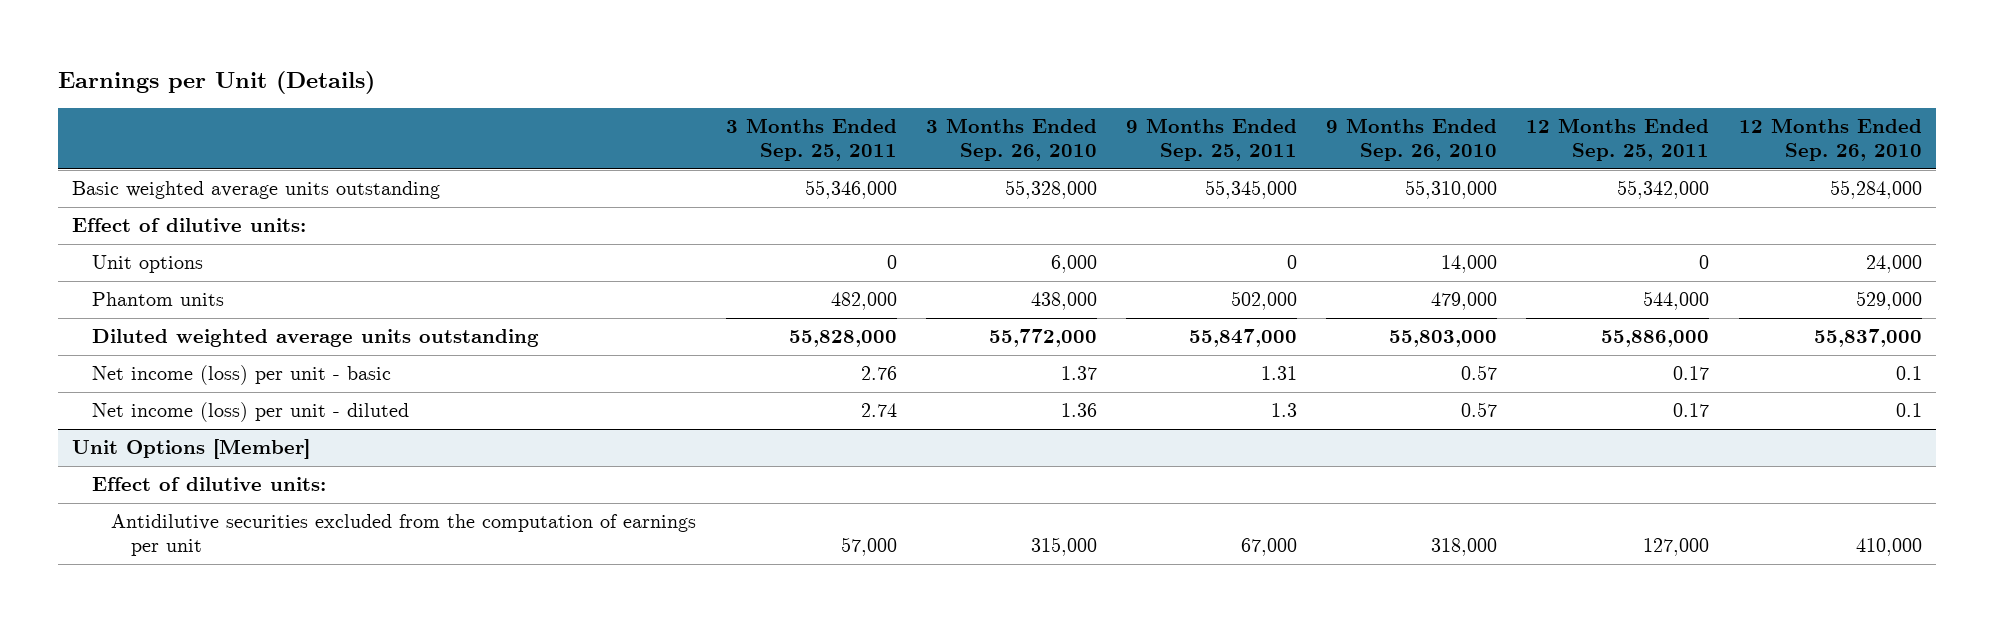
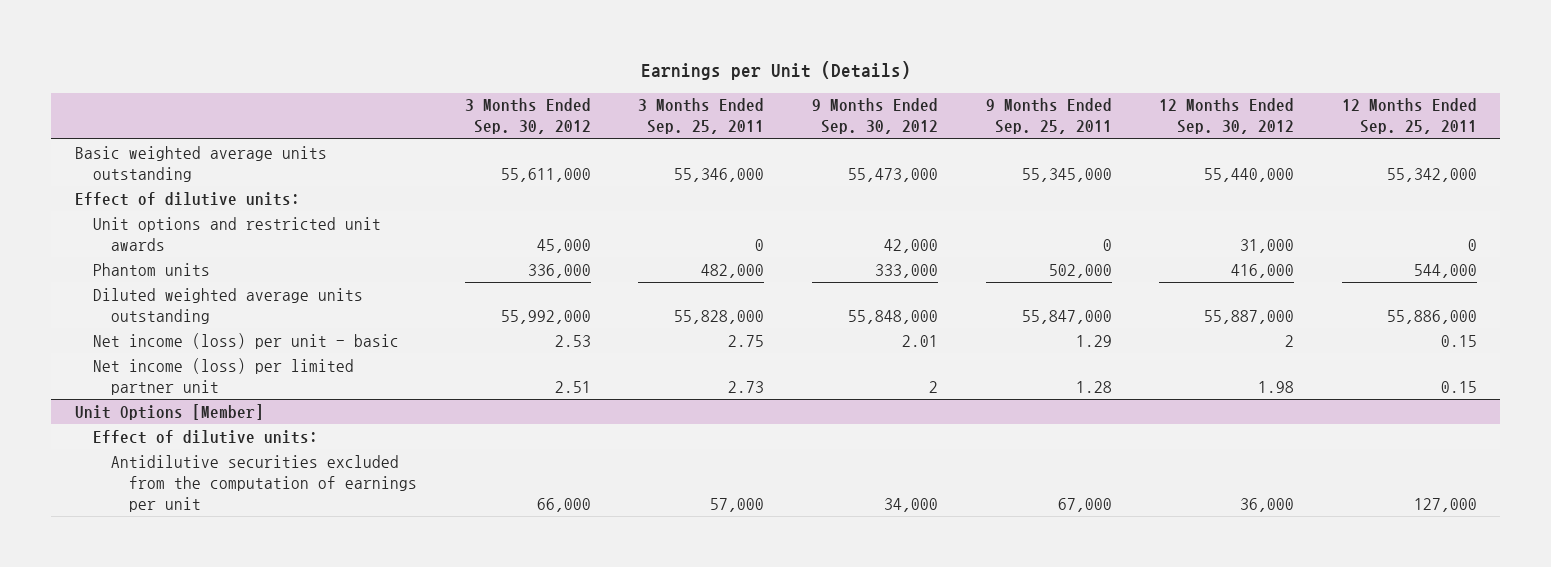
- | 3 Months Ended Sep. 25, 2011 | 3 Months Ended Sep. 26, 2010 | 9 Months Ended Sep. 25, 2011 | 9 Months Ended Sep. 26, 2010 | 12 Months Ended Sep. 25, 2011 | 12 Months Ended Sep. 26, 2010
+ | 3 Months Ended Sep. 30, 2012 | 3 Months Ended Sep. 25, 2011 | 9 Months Ended Sep. 30, 2012 | 9 Months Ended Sep. 25, 2011 | 12 Months Ended Sep. 30, 2012 | 12 Months Ended Sep. 25, 2011
- Unit options | 0 | 6,000 | 0 | 14,000 | 0 | 24,000
+ Unit options and restricted unit awards | 45,000 | 0 | 42,000 | 0 | 31,000 | 0
- Net income (loss) per unit - basic | 2.76 | 1.37 | 1.31 | 0.57 | 0.17 | 0.1
- Net income (loss) per unit - diluted | 2.74 | 1.36 | 1.3 | 0.57 | 0.17 | 0.1
+ Net income (loss) per unit - basic | 2.53 | 2.75 | 2.01 | 1.29 | 2 | 0.15
+ Net income (loss) per limited partner unit | 2.51 | 2.73 | 2 | 1.28 | 1.98 | 0.15

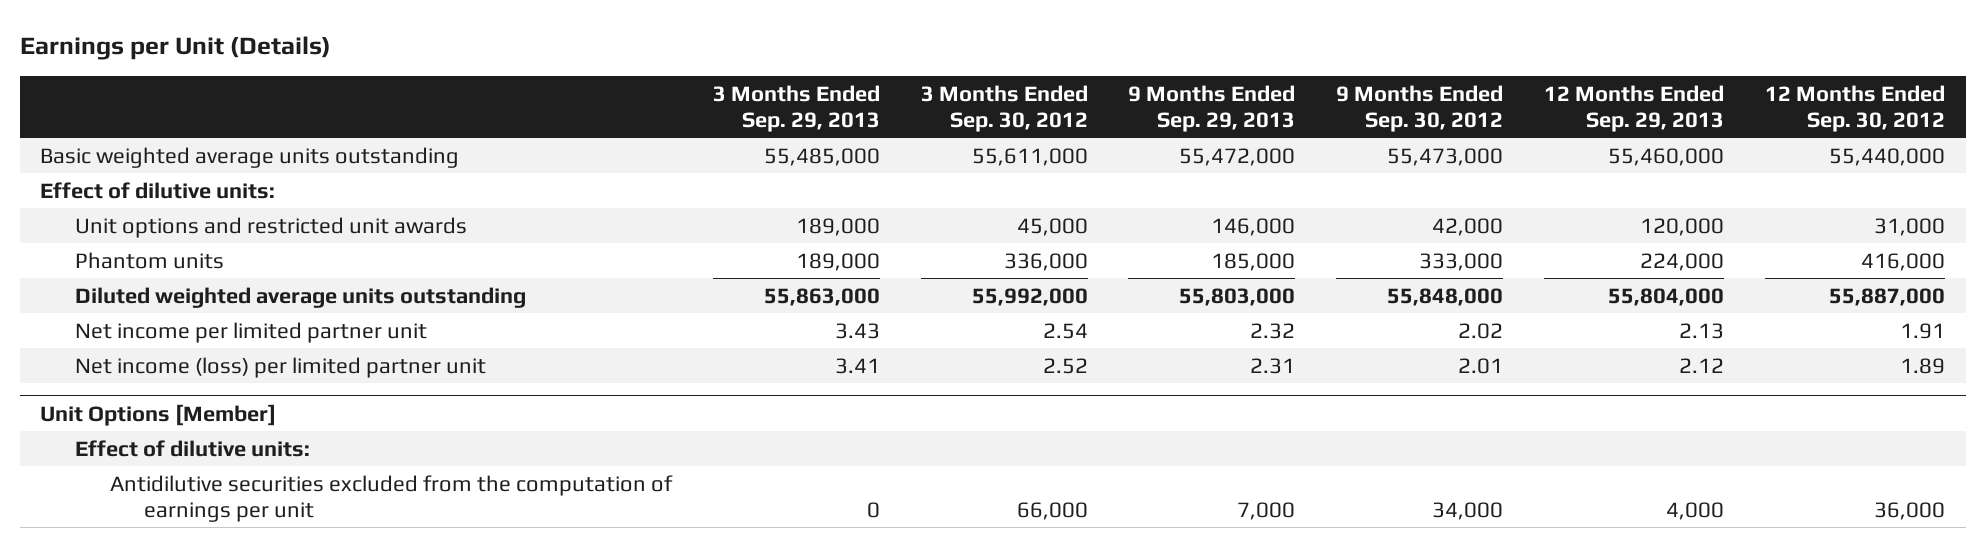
- | 3 Months Ended Sep. 30, 2012 | 3 Months Ended Sep. 25, 2011 | 9 Months Ended Sep. 30, 2012 | 9 Months Ended Sep. 25, 2011 | 12 Months Ended Sep. 30, 2012 | 12 Months Ended Sep. 25, 2011
+ | 3 Months Ended Sep. 29, 2013 | 3 Months Ended Sep. 30, 2012 | 9 Months Ended Sep. 29, 2013 | 9 Months Ended Sep. 30, 2012 | 12 Months Ended Sep. 29, 2013 | 12 Months Ended Sep. 30, 2012
- Net income (loss) per unit - basic | 2.53 | 2.75 | 2.01 | 1.29 | 2 | 0.15
- Net income (loss) per limited partner unit | 2.51 | 2.73 | 2 | 1.28 | 1.98 | 0.15
+ Net income per limited partner unit | 3.43 | 2.54 | 2.32 | 2.02 | 2.13 | 1.91
+ Net income (loss) per limited partner unit | 3.41 | 2.52 | 2.31 | 2.01 | 2.12 | 1.89

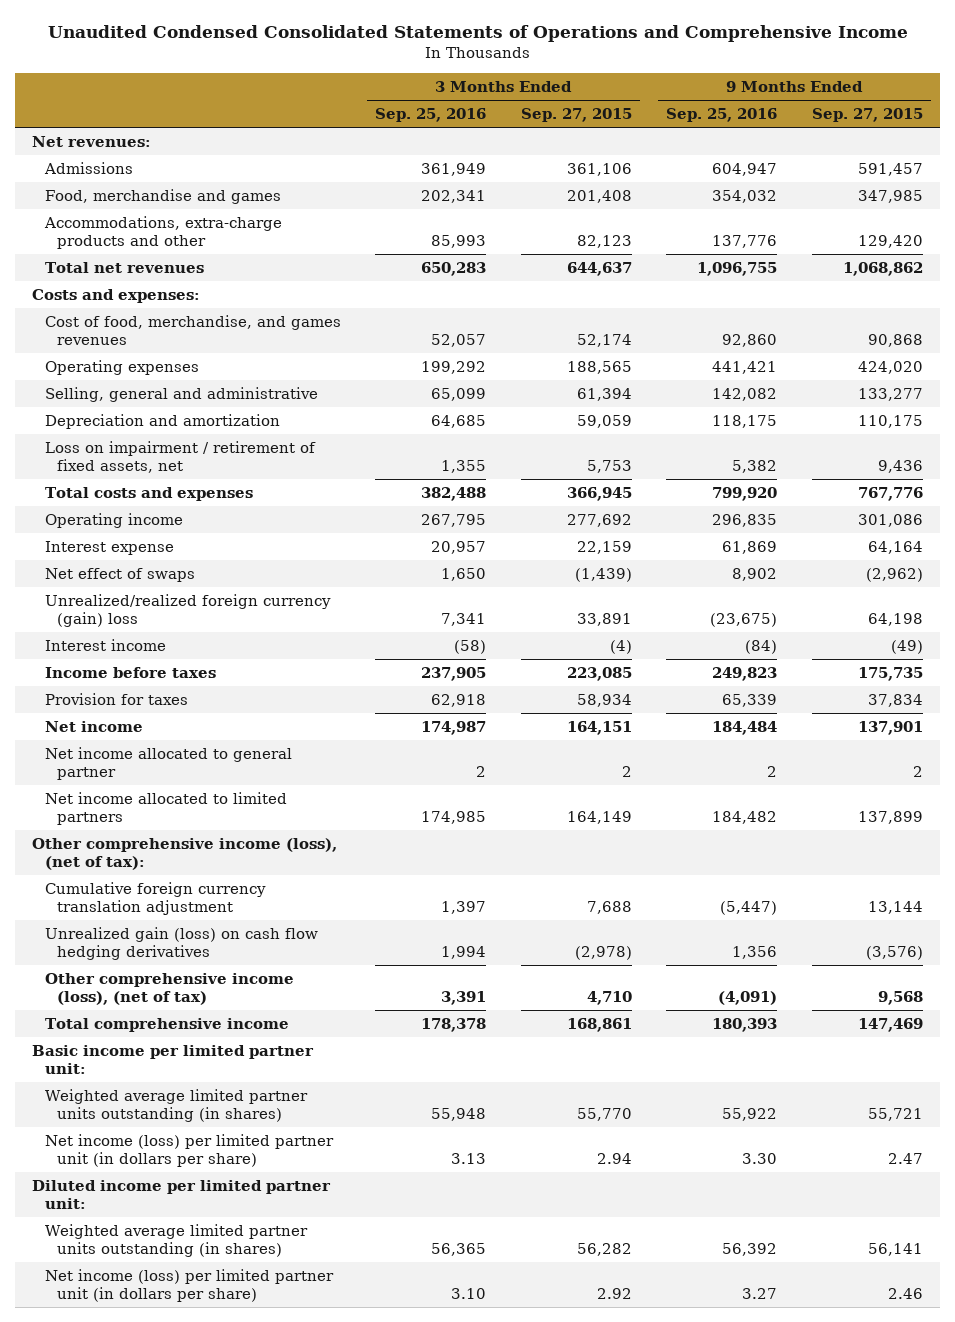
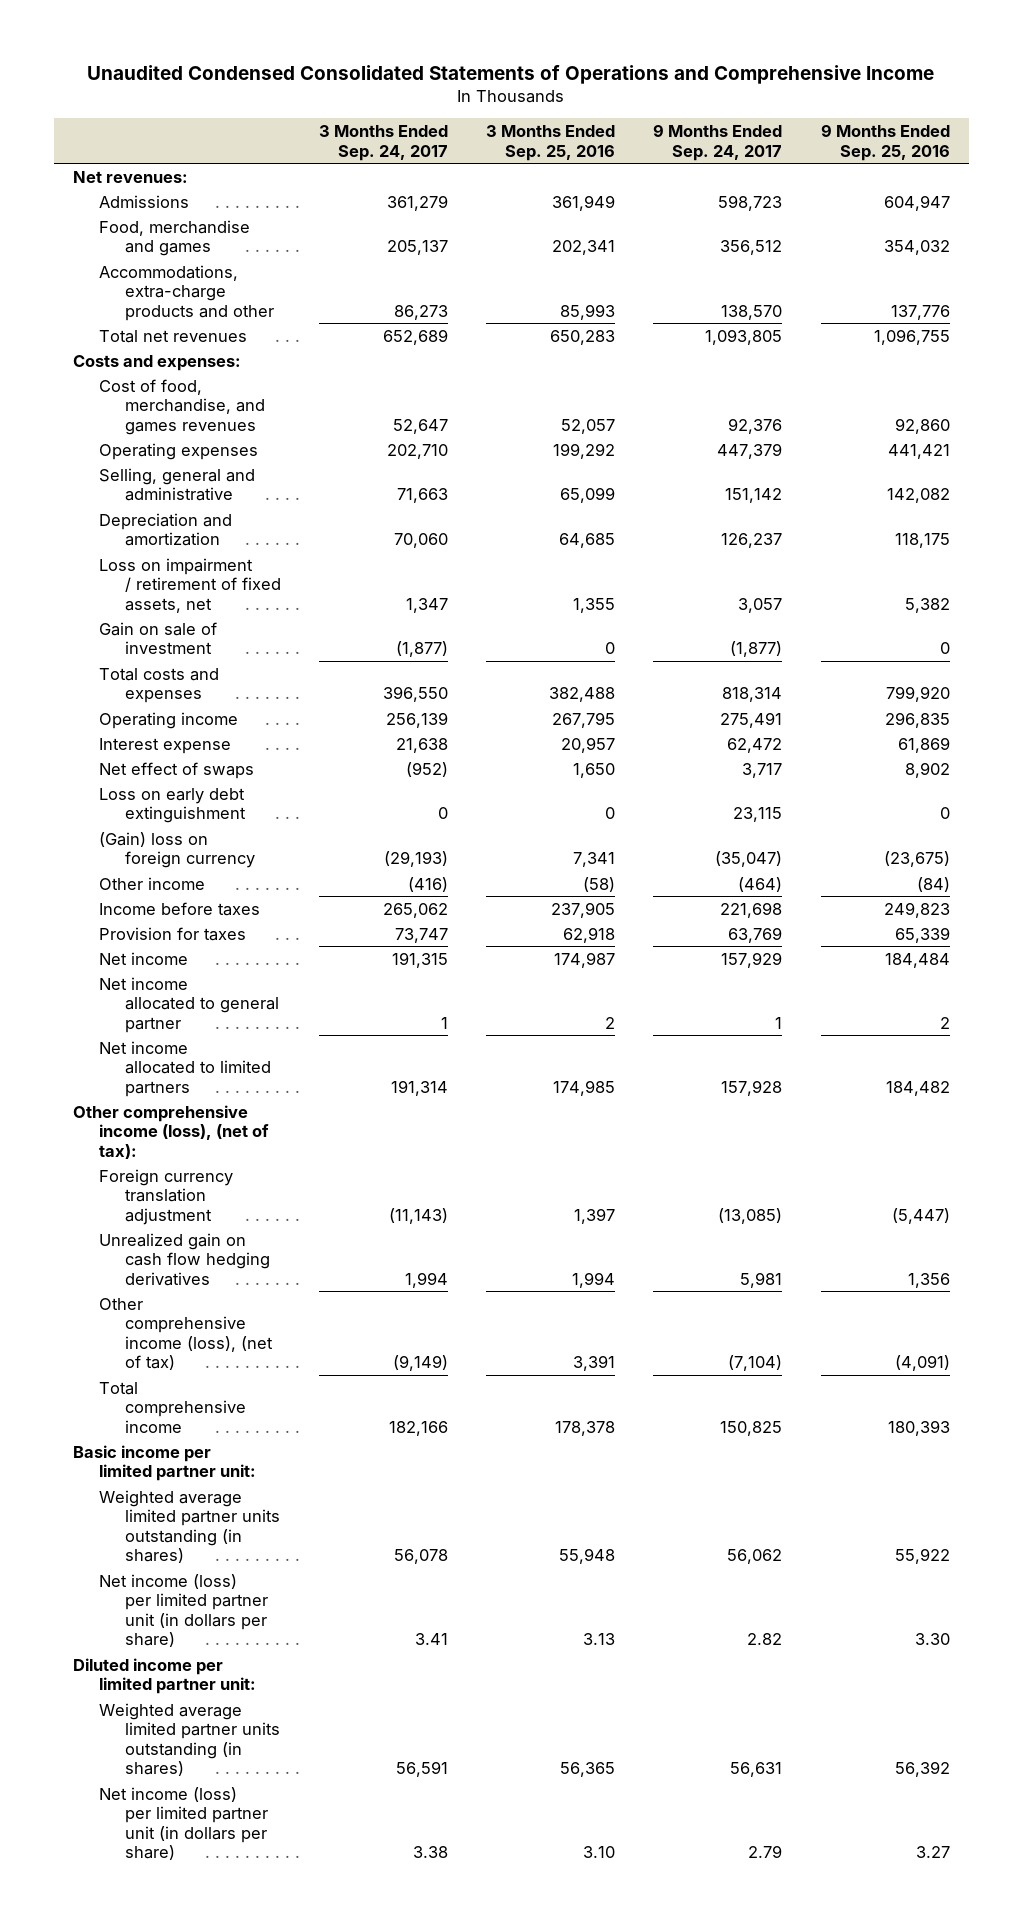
- | 3 Months Ended Sep. 25, 2016 | 3 Months Ended Sep. 27, 2015 | 9 Months Ended Sep. 25, 2016 | 9 Months Ended Sep. 27, 2015
+ | 3 Months Ended Sep. 24, 2017 | 3 Months Ended Sep. 25, 2016 | 9 Months Ended Sep. 24, 2017 | 9 Months Ended Sep. 25, 2016
+ Gain on sale of investment | (1,877) | 0 | (1,877) | 0
- Unrealized/realized foreign currency (gain) loss | 7,341 | 33,891 | (23,675) | 64,198
- Interest income | (58) | (4) | (84) | (49)
+ Loss on early debt extinguishment | 0 | 0 | 23,115 | 0
+ (Gain) loss on foreign currency | (29,193) | 7,341 | (35,047) | (23,675)
+ Other income | (416) | (58) | (464) | (84)
- Cumulative foreign currency translation adjustment | 1,397 | 7,688 | (5,447) | 13,144
- Unrealized gain (loss) on cash flow hedging derivatives | 1,994 | (2,978) | 1,356 | (3,576)
+ Foreign currency translation adjustment | (11,143) | 1,397 | (13,085) | (5,447)
+ Unrealized gain on cash flow hedging derivatives | 1,994 | 1,994 | 5,981 | 1,356

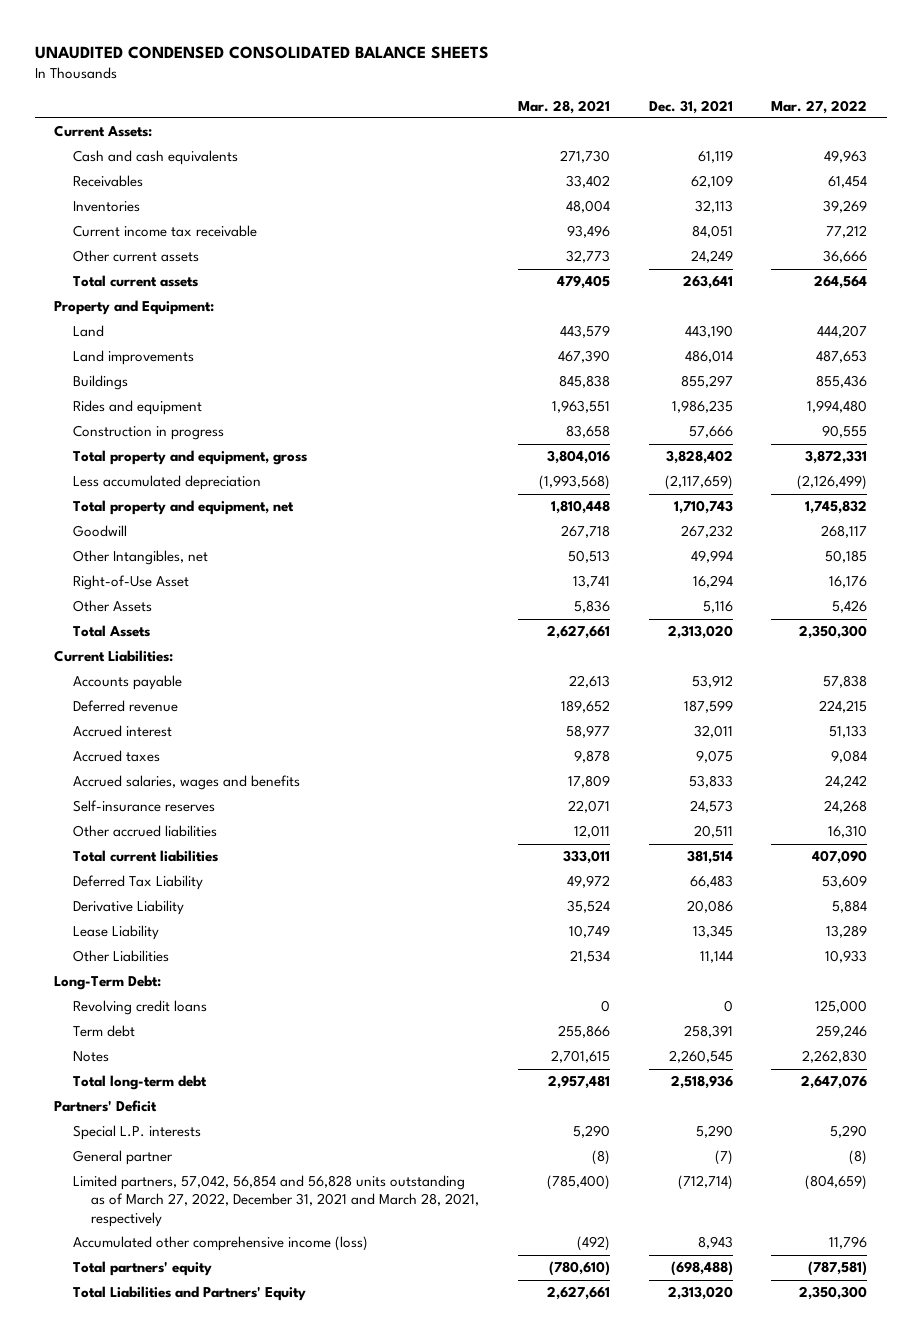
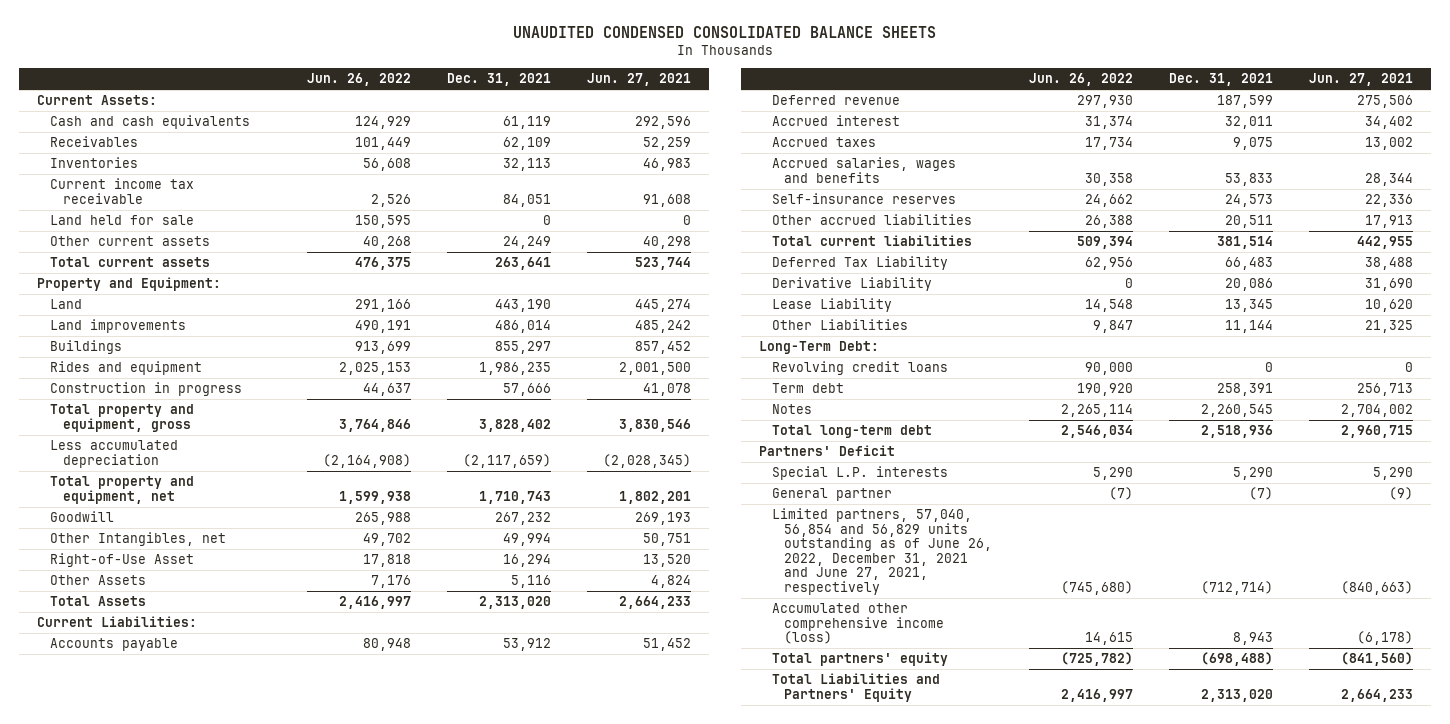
- | Mar. 28, 2021 | Dec. 31, 2021 | Mar. 27, 2022
+ | Jun. 26, 2022 | Dec. 31, 2021 | Jun. 27, 2021
+ Land held for sale | 150,595 | 0 | 0
- Limited partners, 57,042, 56,854 and 56,828 units outstanding as of March 27, 2022, December 31, 2021 and March 28, 2021, respectively | (785,400) | (712,714) | (804,659)
+ Limited partners, 57,040, 56,854 and 56,829 units outstanding as of June 26, 2022, December 31, 2021 and June 27, 2021, respectively | (745,680) | (712,714) | (840,663)

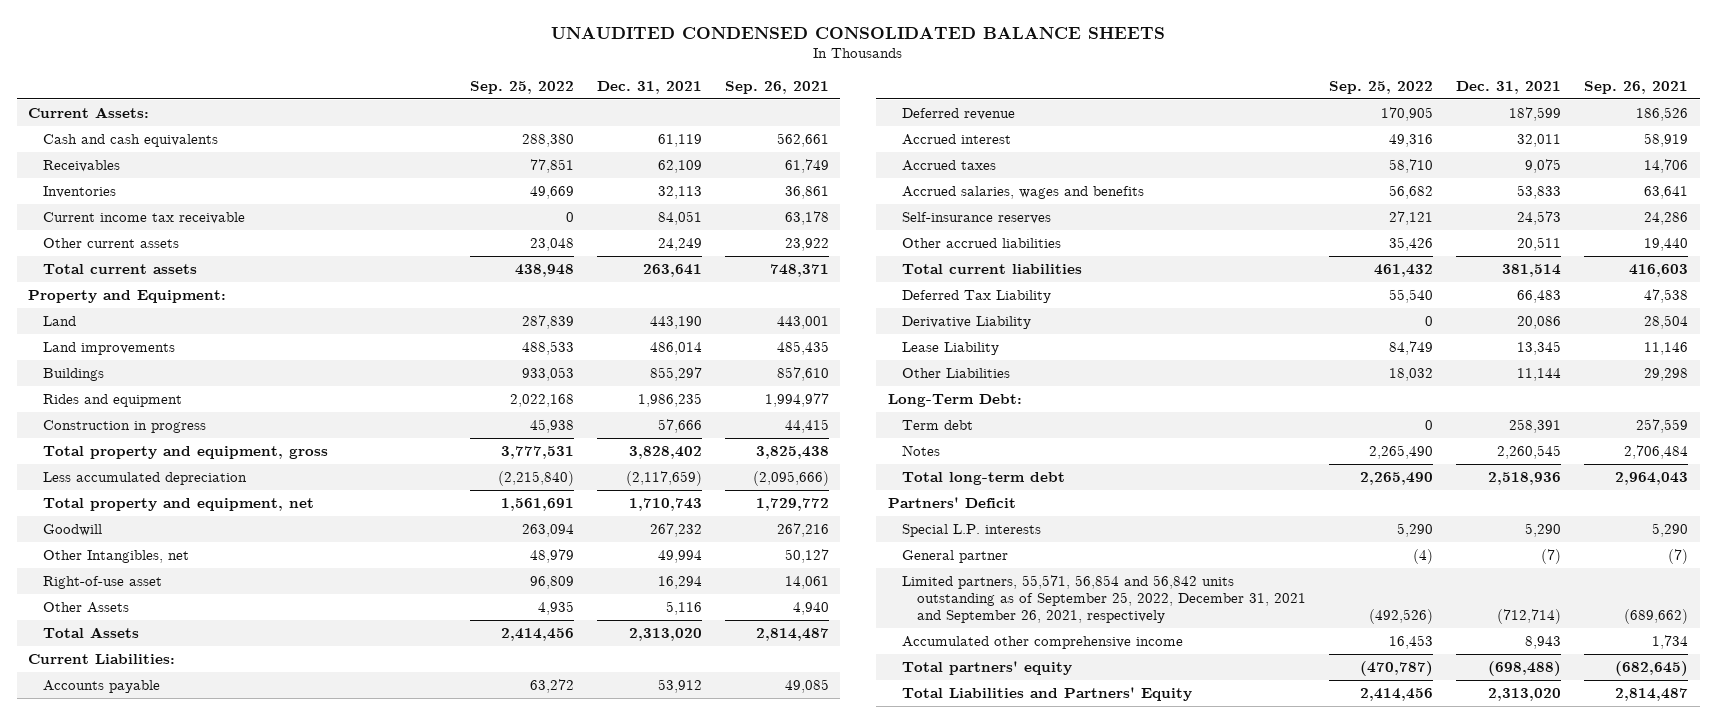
- | Jun. 26, 2022 | Dec. 31, 2021 | Jun. 27, 2021
+ | Sep. 25, 2022 | Dec. 31, 2021 | Sep. 26, 2021
- Land held for sale | 150,595 | 0 | 0
- Right-of-Use Asset | 17,818 | 16,294 | 13,520
+ Right-of-use asset | 96,809 | 16,294 | 14,061
- Revolving credit loans | 90,000 | 0 | 0
- Limited partners, 57,040, 56,854 and 56,829 units outstanding as of June 26, 2022, December 31, 2021 and June 27, 2021, respectively | (745,680) | (712,714) | (840,663)
- Accumulated other comprehensive income (loss) | 14,615 | 8,943 | (6,178)
+ Limited partners, 55,571, 56,854 and 56,842 units outstanding as of September 25, 2022, December 31, 2021 and September 26, 2021, respectively | (492,526) | (712,714) | (689,662)
+ Accumulated other comprehensive income | 16,453 | 8,943 | 1,734

